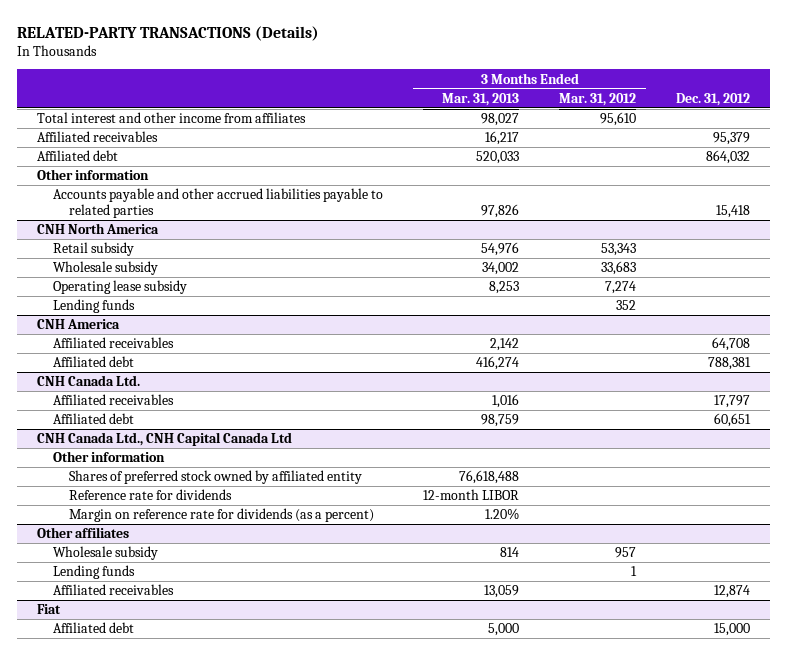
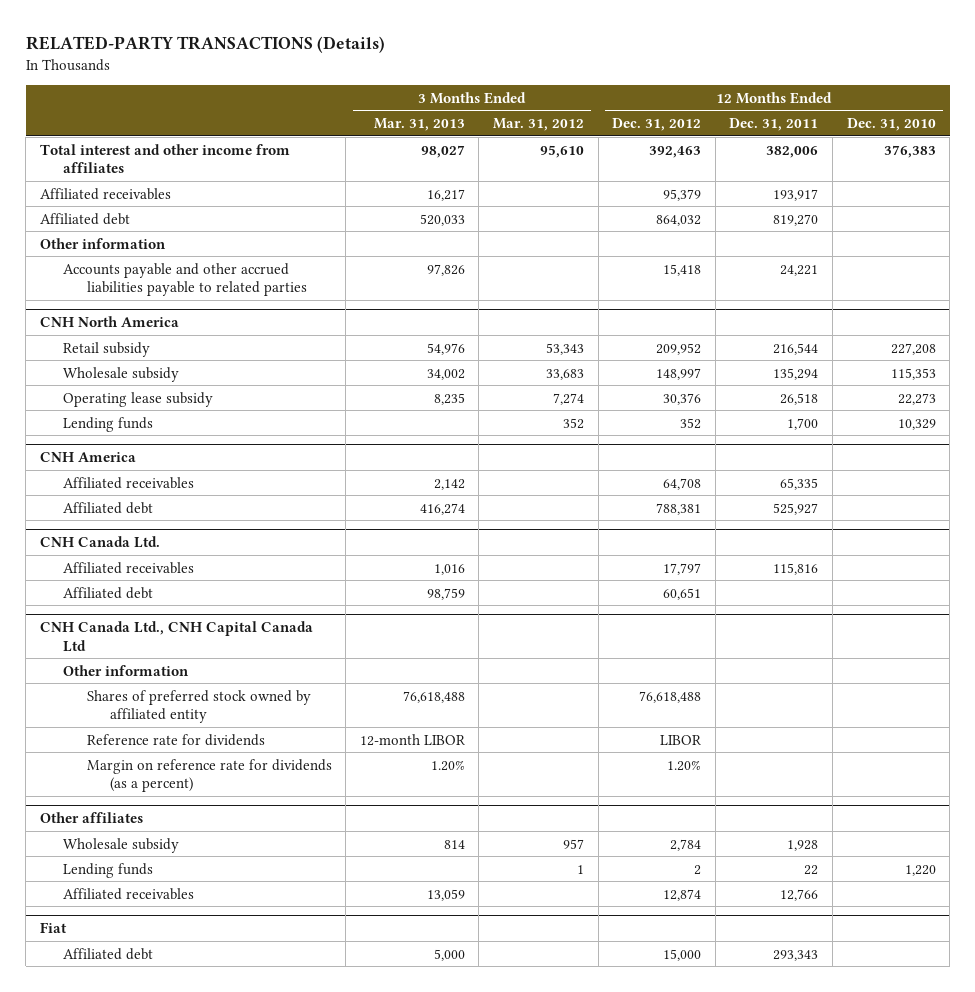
- | 3 Months Ended Mar. 31, 2013 | 3 Months Ended Mar. 31, 2012 | Dec. 31, 2012
+ | 3 Months Ended Mar. 31, 2013 | 3 Months Ended Mar. 31, 2012 | 12 Months Ended Dec. 31, 2012 | 12 Months Ended Dec. 31, 2011 | 12 Months Ended Dec. 31, 2010
@ CNH North America
- Operating lease subsidy | 8,253 | 7,274 |
+ Operating lease subsidy | 8,235 | 7,274 | 30,376 | 26,518 | 22,273

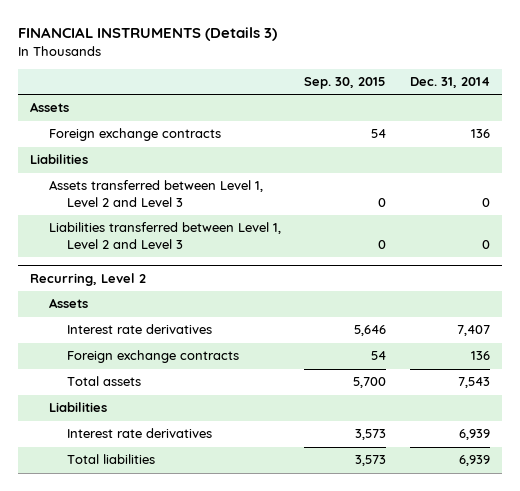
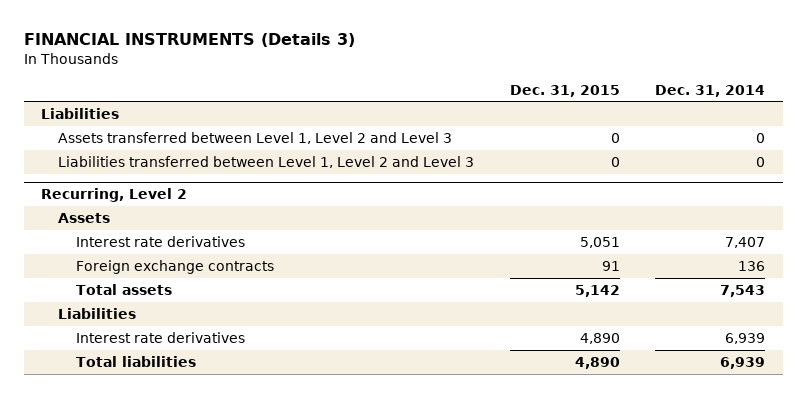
- | Sep. 30, 2015 | Dec. 31, 2014
+ | Dec. 31, 2015 | Dec. 31, 2014
- Assets
- Foreign exchange contracts | 54 | 136

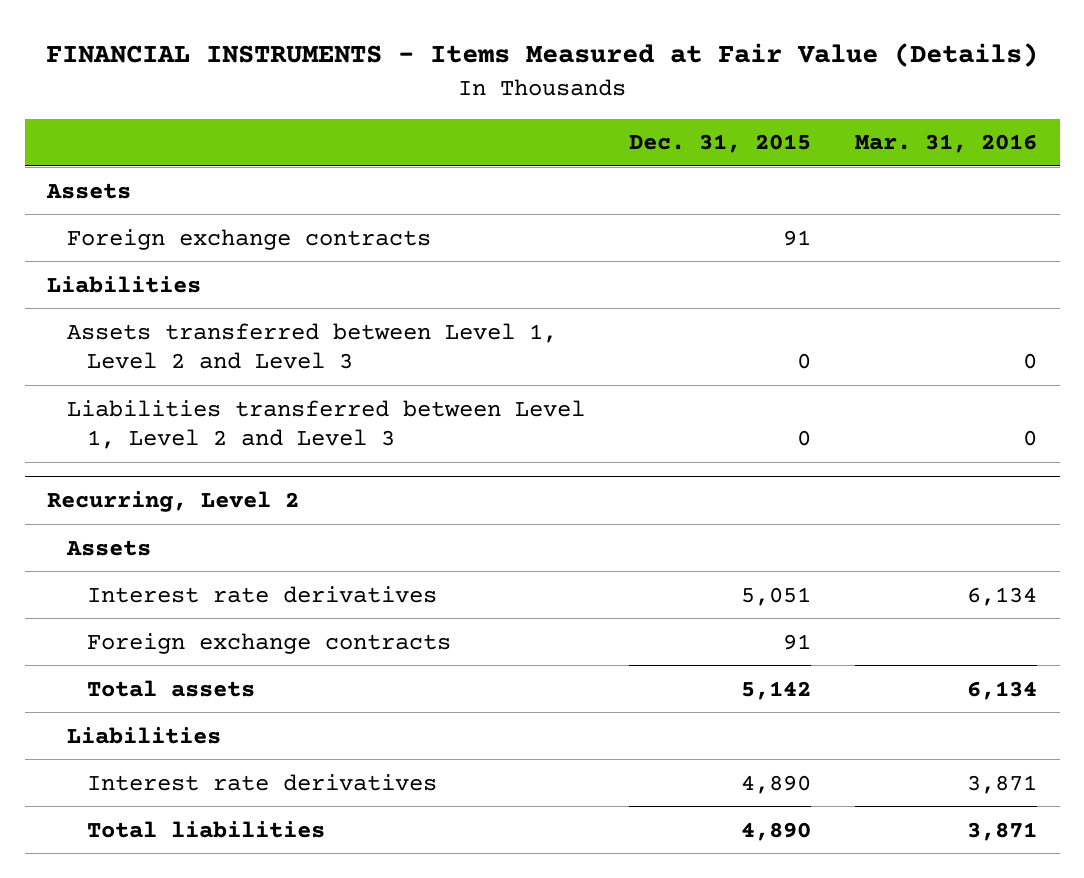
- FINANCIAL INSTRUMENTS (Details 3)
+ FINANCIAL INSTRUMENTS - Items Measured at Fair Value (Details)
- | Dec. 31, 2015 | Dec. 31, 2014
+ | Dec. 31, 2015 | Mar. 31, 2016
+ Assets
+ Foreign exchange contracts | 91 |

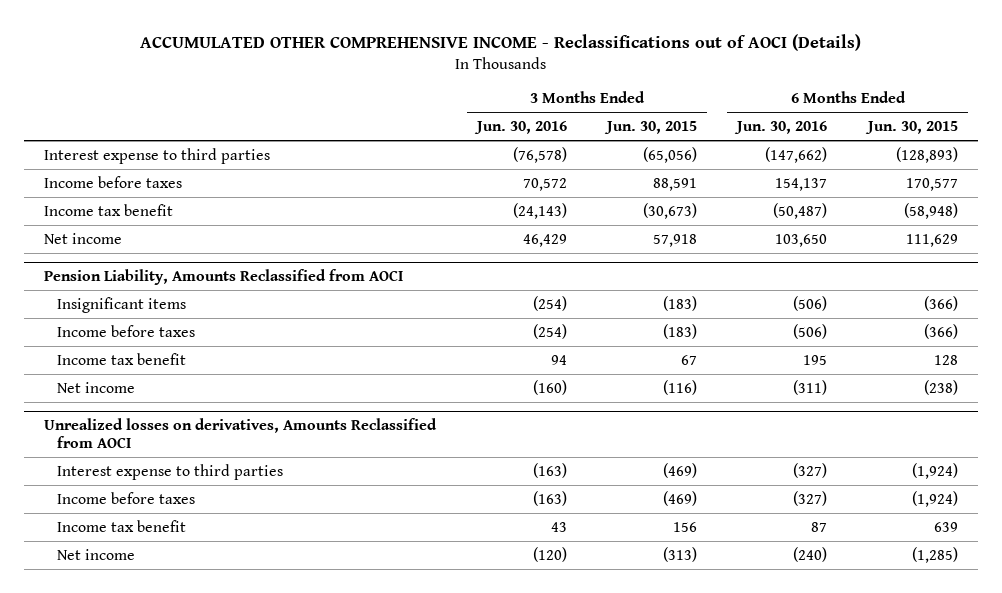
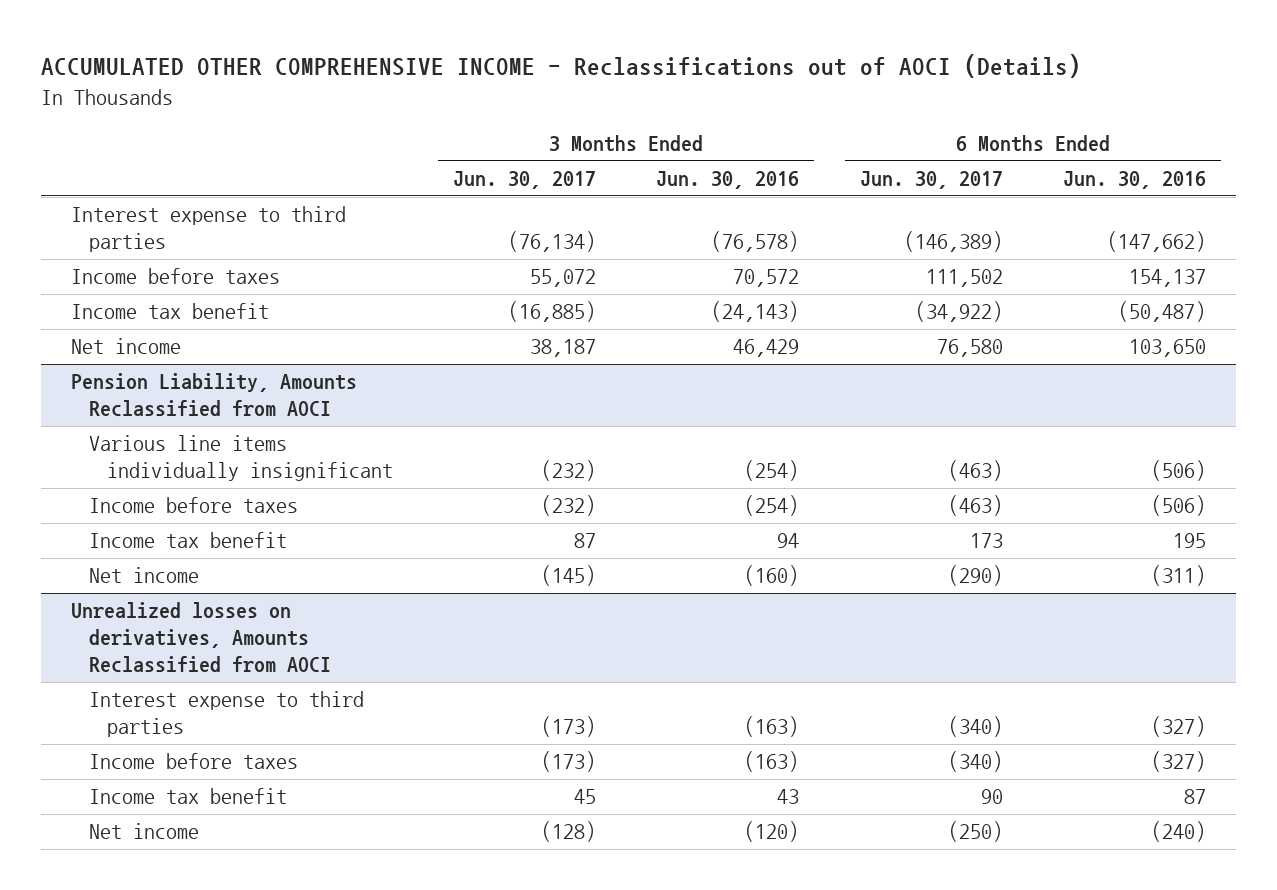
- | 3 Months Ended Jun. 30, 2016 | 3 Months Ended Jun. 30, 2015 | 6 Months Ended Jun. 30, 2016 | 6 Months Ended Jun. 30, 2015
+ | 3 Months Ended Jun. 30, 2017 | 3 Months Ended Jun. 30, 2016 | 6 Months Ended Jun. 30, 2017 | 6 Months Ended Jun. 30, 2016
@ Pension Liability, Amounts Reclassified from AOCI
- Insignificant items | (254) | (183) | (506) | (366)
+ Various line items individually insignificant | (232) | (254) | (463) | (506)

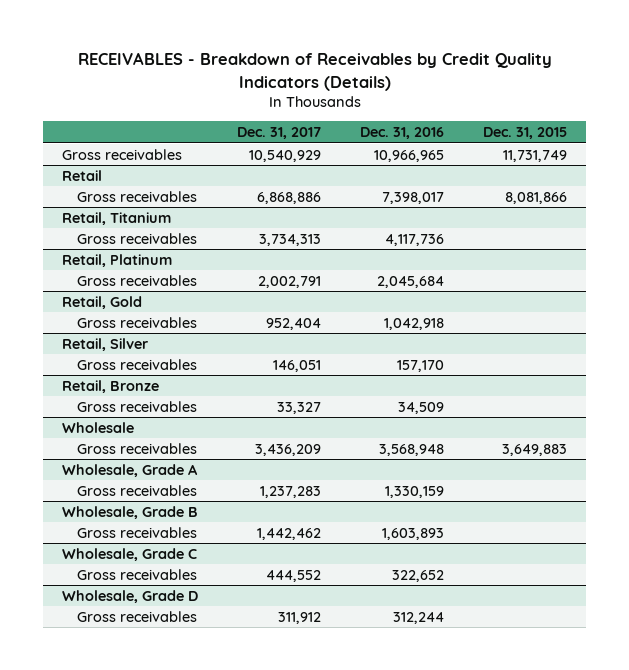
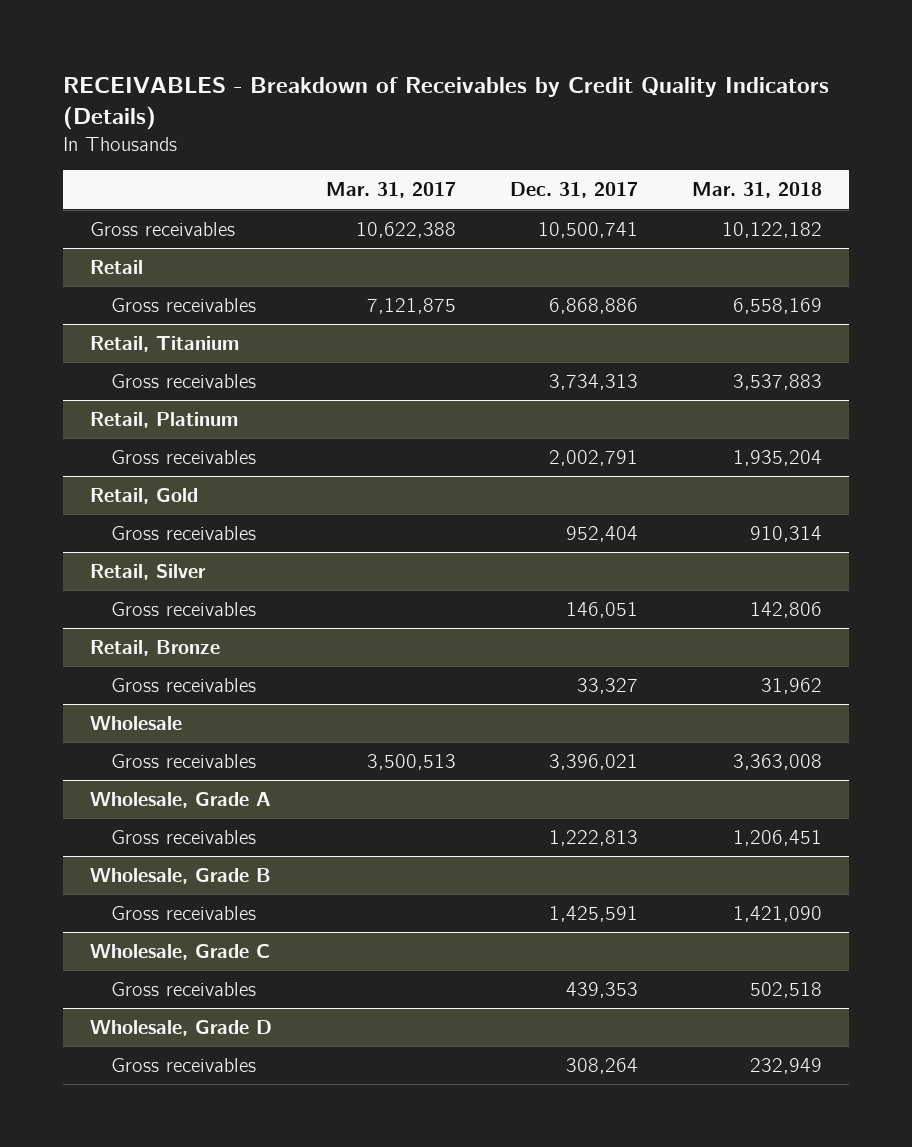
- | Dec. 31, 2017 | Dec. 31, 2016 | Dec. 31, 2015
+ | Mar. 31, 2017 | Dec. 31, 2017 | Mar. 31, 2018
- Gross receivables | 10,540,929 | 10,966,965 | 11,731,749
+ Gross receivables | 10,622,388 | 10,500,741 | 10,122,182
@ Wholesale
- Gross receivables | 3,436,209 | 3,568,948 | 3,649,883
+ Gross receivables | 3,500,513 | 3,396,021 | 3,363,008
@ Wholesale, Grade A
- Gross receivables | 1,237,283 | 1,330,159 |
+ Gross receivables | | 1,222,813 | 1,206,451
@ Wholesale, Grade B
- Gross receivables | 1,442,462 | 1,603,893 |
+ Gross receivables | | 1,425,591 | 1,421,090
@ Wholesale, Grade C
- Gross receivables | 444,552 | 322,652 |
+ Gross receivables | | 439,353 | 502,518
@ Wholesale, Grade D
- Gross receivables | 311,912 | 312,244 |
+ Gross receivables | | 308,264 | 232,949

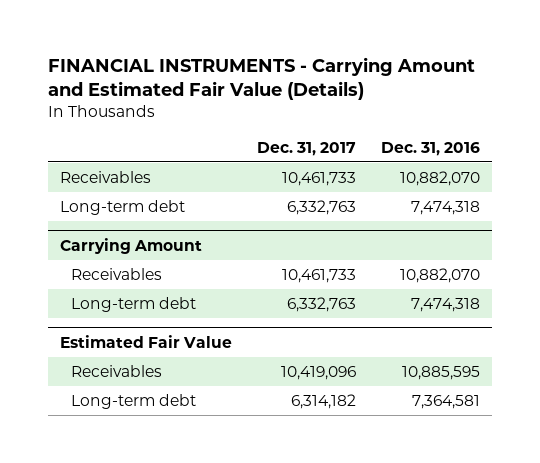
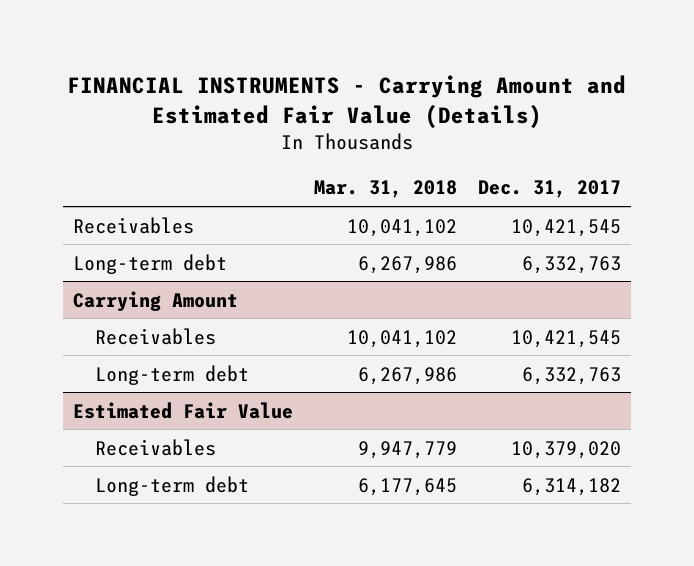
- | Dec. 31, 2017 | Dec. 31, 2016
+ | Mar. 31, 2018 | Dec. 31, 2017
- Receivables | 10,461,733 | 10,882,070
+ Receivables | 10,041,102 | 10,421,545
@ Carrying Amount
- Receivables | 10,461,733 | 10,882,070
+ Receivables | 10,041,102 | 10,421,545
@ Estimated Fair Value
- Receivables | 10,419,096 | 10,885,595
+ Receivables | 9,947,779 | 10,379,020

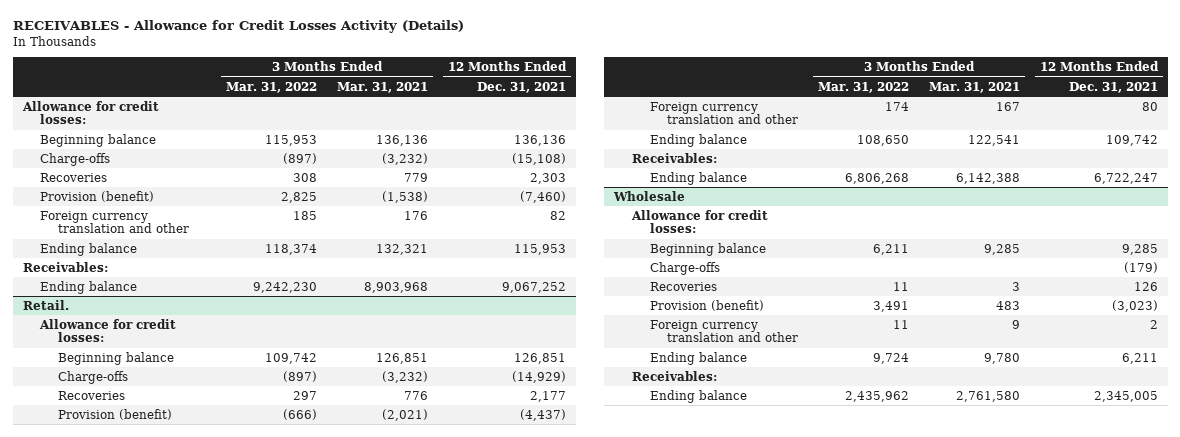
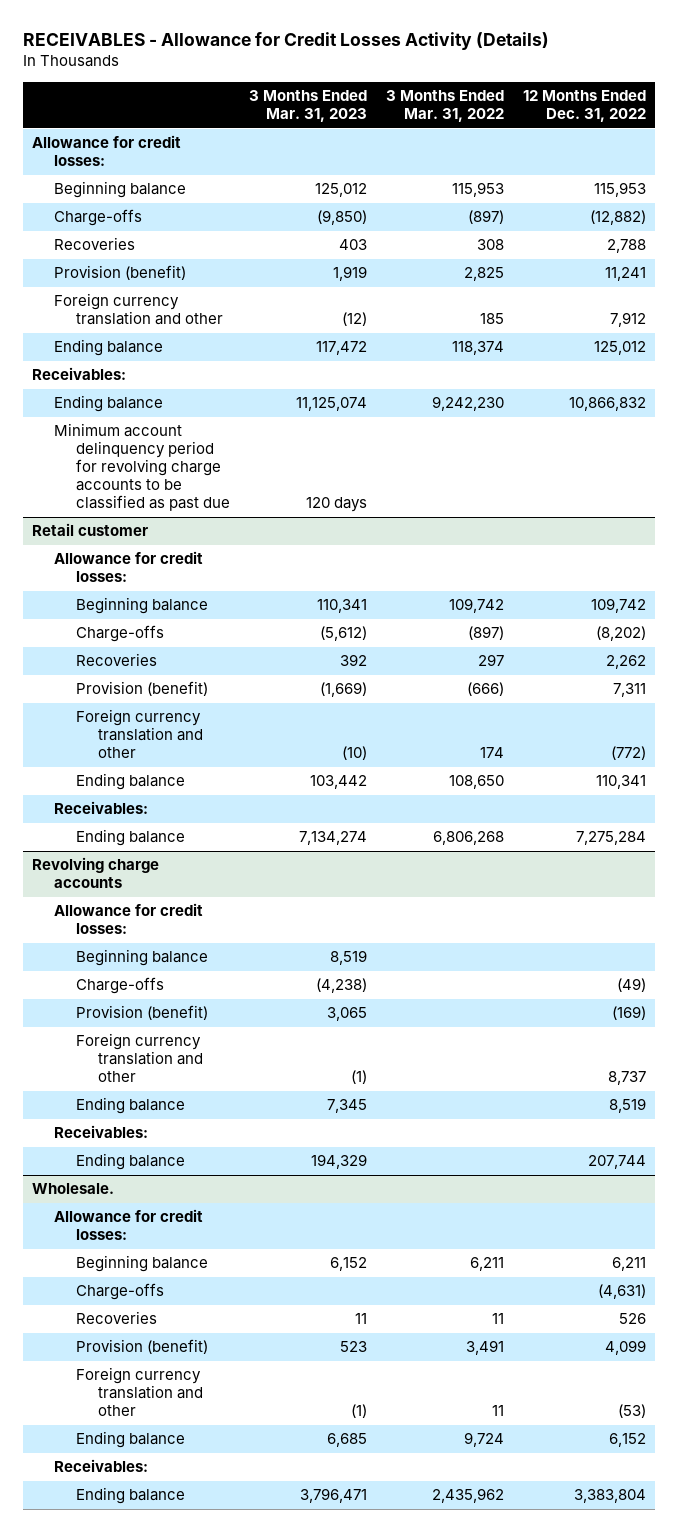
- | 3 Months Ended Mar. 31, 2022 | 3 Months Ended Mar. 31, 2021 | 12 Months Ended Dec. 31, 2021
+ | 3 Months Ended Mar. 31, 2023 | 3 Months Ended Mar. 31, 2022 | 12 Months Ended Dec. 31, 2022
- Retail.
+ Minimum account delinquency period for revolving charge accounts to be classified as past due | 120 days | |
+ Retail customer
- Wholesale
+ Revolving charge accounts
+ Beginning balance | 8,519 | |
+ Charge-offs | (4,238) | | (49)
+ Provision (benefit) | 3,065 | | (169)
+ Foreign currency translation and other | (1) | | 8,737
+ Ending balance | 7,345 | | 8,519
+ Receivables:
+ Ending balance | 194,329 | | 207,744
+ Wholesale.
+ Allowance for credit losses:

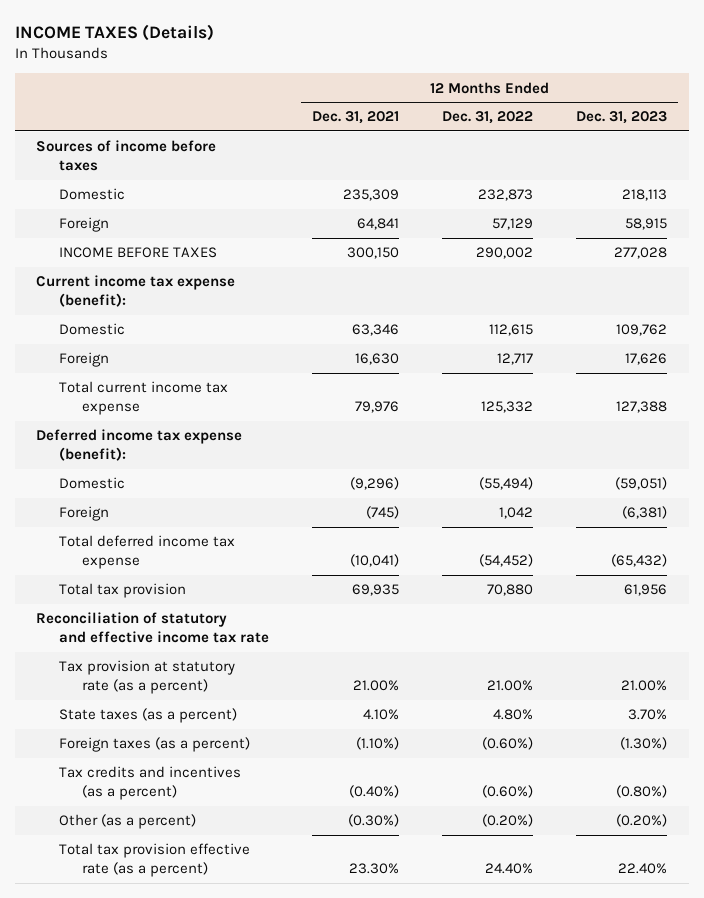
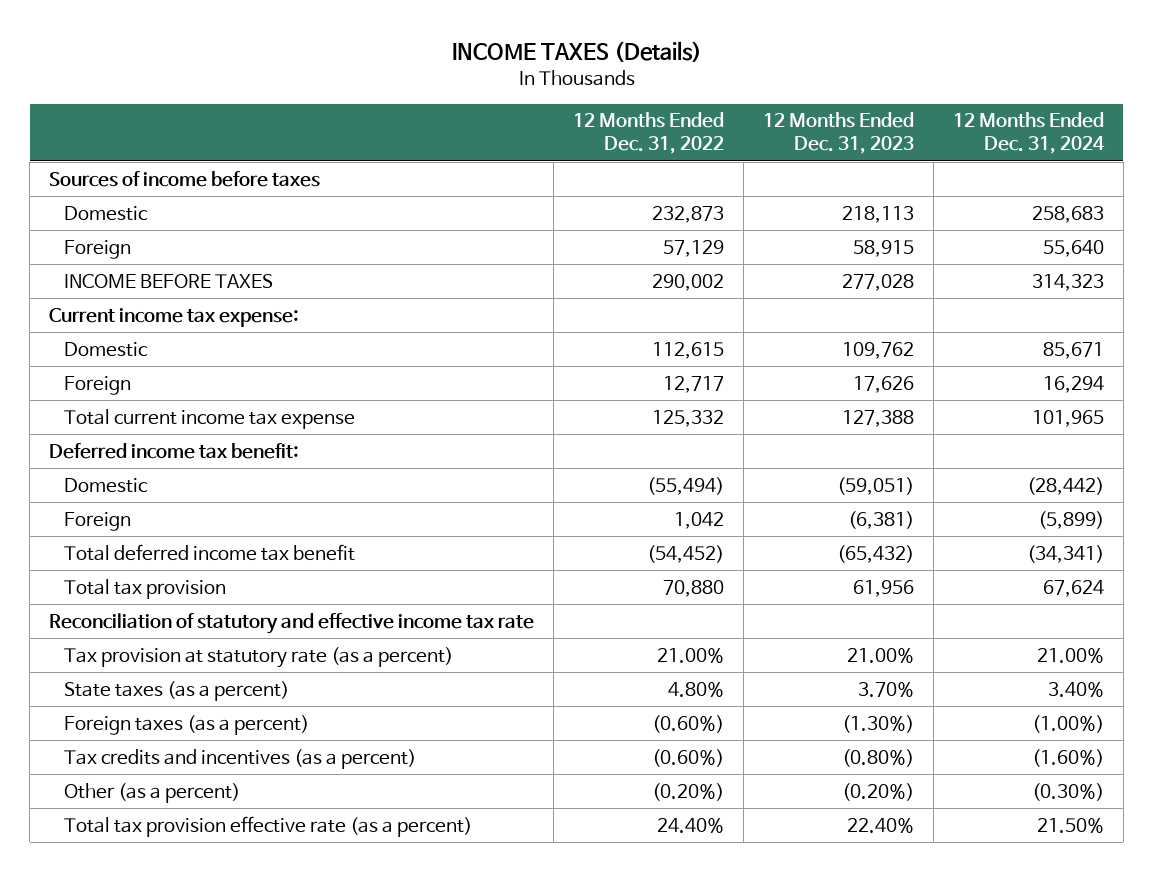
- | 12 Months Ended Dec. 31, 2021 | 12 Months Ended Dec. 31, 2022 | 12 Months Ended Dec. 31, 2023
+ | 12 Months Ended Dec. 31, 2022 | 12 Months Ended Dec. 31, 2023 | 12 Months Ended Dec. 31, 2024
- Current income tax expense (benefit):
+ Current income tax expense:
- Deferred income tax expense (benefit):
+ Deferred income tax benefit:
- Total deferred income tax expense | (10,041) | (54,452) | (65,432)
+ Total deferred income tax benefit | (54,452) | (65,432) | (34,341)

